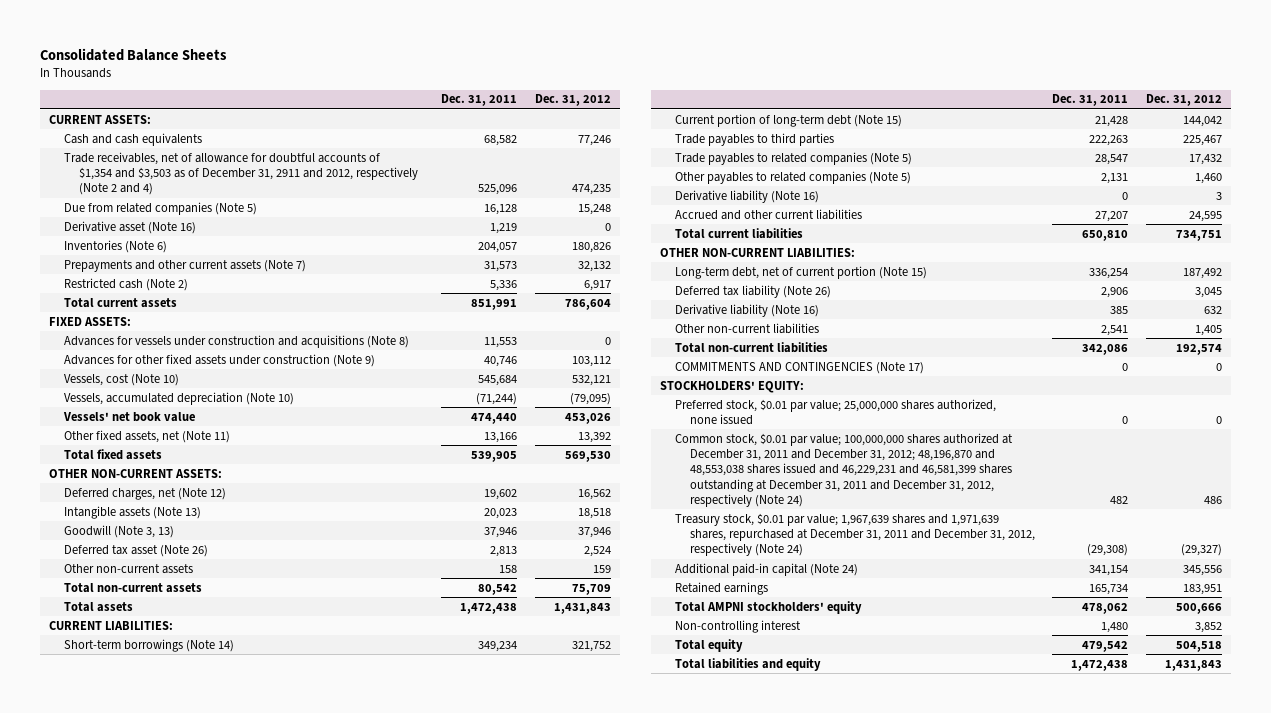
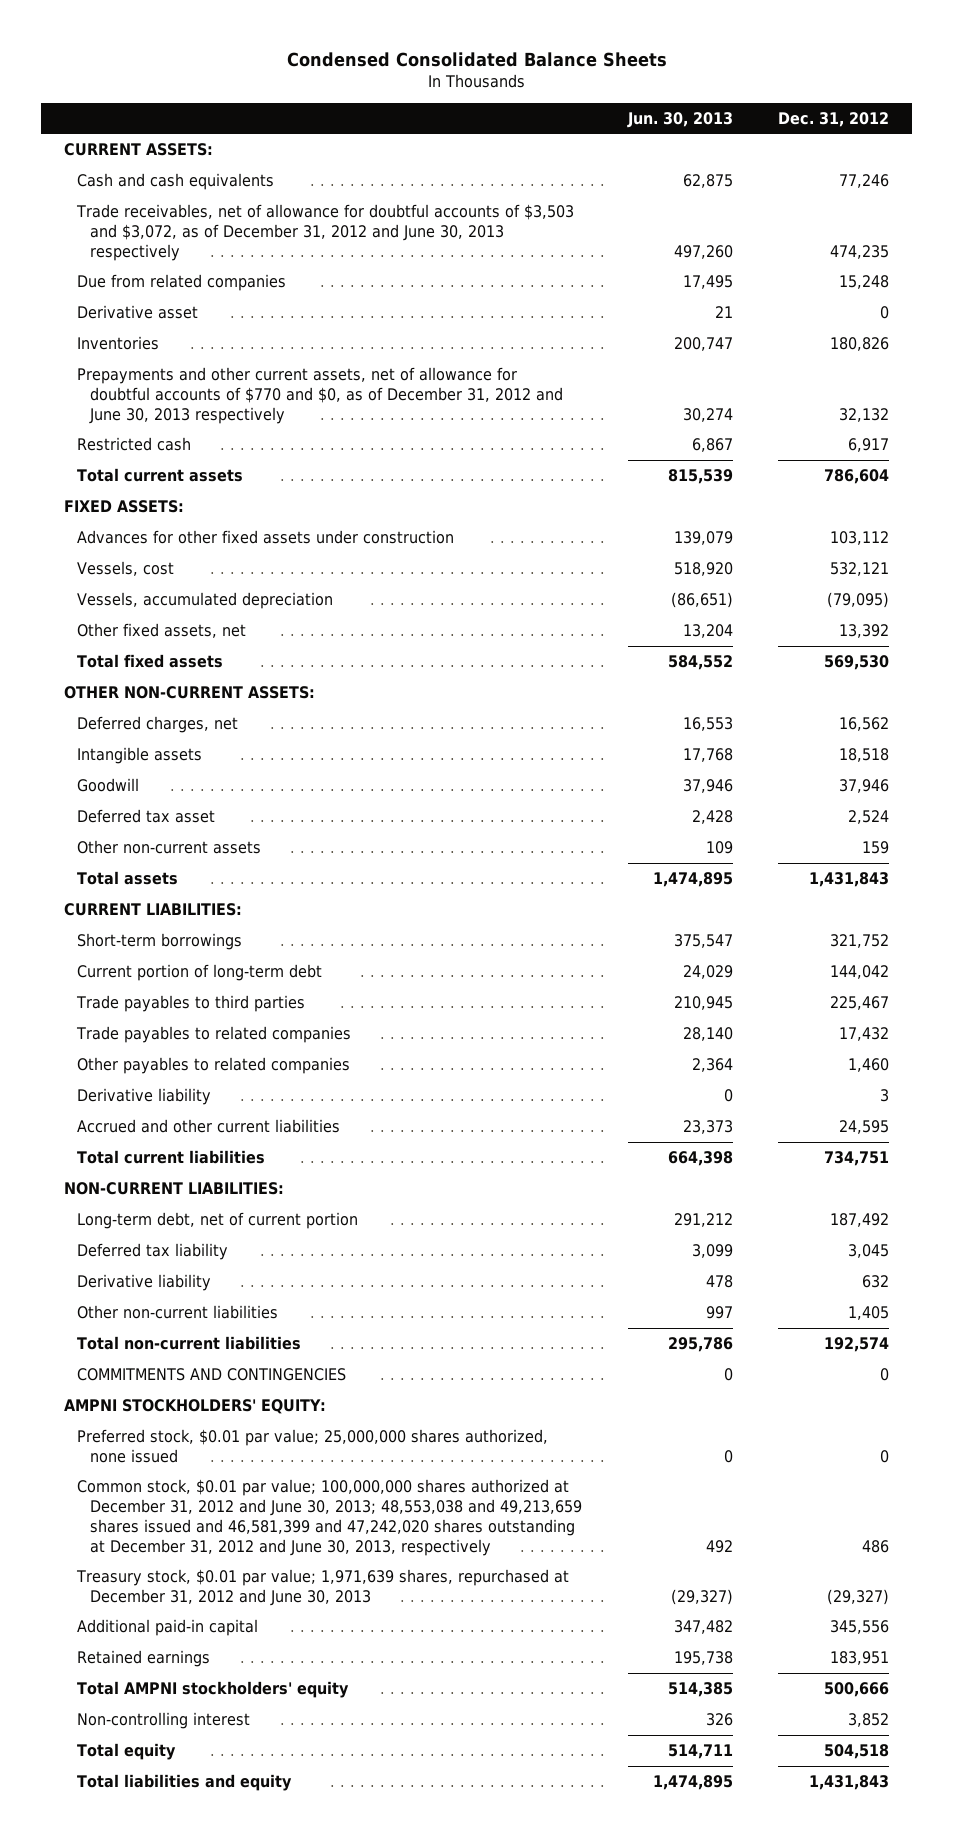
- Consolidated Balance Sheets
+ Condensed Consolidated Balance Sheets
- | Dec. 31, 2011 | Dec. 31, 2012
+ | Jun. 30, 2013 | Dec. 31, 2012
- Trade receivables, net of allowance for doubtful accounts of $1,354 and $3,503 as of December 31, 2911 and 2012, respectively (Note 2 and 4) | 525,096 | 474,235
- Due from related companies (Note 5) | 16,128 | 15,248
- Derivative asset (Note 16) | 1,219 | 0
- Inventories (Note 6) | 204,057 | 180,826
- Prepayments and other current assets (Note 7) | 31,573 | 32,132
- Restricted cash (Note 2) | 5,336 | 6,917
+ Trade receivables, net of allowance for doubtful accounts of $3,503 and $3,072, as of December 31, 2012 and June 30, 2013 respectively | 497,260 | 474,235
+ Due from related companies | 17,495 | 15,248
+ Derivative asset | 21 | 0
+ Inventories | 200,747 | 180,826
+ Prepayments and other current assets, net of allowance for doubtful accounts of $770 and $0, as of December 31, 2012 and June 30, 2013 respectively | 30,274 | 32,132
+ Restricted cash | 6,867 | 6,917
- Advances for vessels under construction and acquisitions (Note 8) | 11,553 | 0
- Advances for other fixed assets under construction (Note 9) | 40,746 | 103,112
- Vessels, cost (Note 10) | 545,684 | 532,121
- Vessels, accumulated depreciation (Note 10) | (71,244) | (79,095)
- Vessels' net book value | 474,440 | 453,026
- Other fixed assets, net (Note 11) | 13,166 | 13,392
+ Advances for other fixed assets under construction | 139,079 | 103,112
+ Vessels, cost | 518,920 | 532,121
+ Vessels, accumulated depreciation | (86,651) | (79,095)
+ Other fixed assets, net | 13,204 | 13,392
- Deferred charges, net (Note 12) | 19,602 | 16,562
- Intangible assets (Note 13) | 20,023 | 18,518
- Goodwill (Note 3, 13) | 37,946 | 37,946
- Deferred tax asset (Note 26) | 2,813 | 2,524
+ Deferred charges, net | 16,553 | 16,562
+ Intangible assets | 17,768 | 18,518
+ Goodwill | 37,946 | 37,946
+ Deferred tax asset | 2,428 | 2,524
- Total non-current assets | 80,542 | 75,709
- Short-term borrowings (Note 14) | 349,234 | 321,752
- Current portion of long-term debt (Note 15) | 21,428 | 144,042
+ Short-term borrowings | 375,547 | 321,752
+ Current portion of long-term debt | 24,029 | 144,042
- Trade payables to related companies (Note 5) | 28,547 | 17,432
- Other payables to related companies (Note 5) | 2,131 | 1,460
- Derivative liability (Note 16) | 0 | 3
+ Trade payables to related companies | 28,140 | 17,432
+ Other payables to related companies | 2,364 | 1,460
+ Derivative liability | 0 | 3
- OTHER NON-CURRENT LIABILITIES:
- Long-term debt, net of current portion (Note 15) | 336,254 | 187,492
- Deferred tax liability (Note 26) | 2,906 | 3,045
- Derivative liability (Note 16) | 385 | 632
+ NON-CURRENT LIABILITIES:
+ Long-term debt, net of current portion | 291,212 | 187,492
+ Deferred tax liability | 3,099 | 3,045
+ Derivative liability | 478 | 632
- COMMITMENTS AND CONTINGENCIES (Note 17) | 0 | 0
- STOCKHOLDERS' EQUITY:
+ COMMITMENTS AND CONTINGENCIES | 0 | 0
+ AMPNI STOCKHOLDERS' EQUITY:
- Common stock, $0.01 par value; 100,000,000 shares authorized at December 31, 2011 and December 31, 2012; 48,196,870 and 48,553,038 shares issued and 46,229,231 and 46,581,399 shares outstanding at December 31, 2011 and December 31, 2012, respectively (Note 24) | 482 | 486
- Treasury stock, $0.01 par value; 1,967,639 shares and 1,971,639 shares, repurchased at December 31, 2011 and December 31, 2012, respectively (Note 24) | (29,308) | (29,327)
- Additional paid-in capital (Note 24) | 341,154 | 345,556
+ Common stock, $0.01 par value; 100,000,000 shares authorized at December 31, 2012 and June 30, 2013; 48,553,038 and 49,213,659 shares issued and 46,581,399 and 47,242,020 shares outstanding at December 31, 2012 and June 30, 2013, respectively | 492 | 486
+ Treasury stock, $0.01 par value; 1,971,639 shares, repurchased at December 31, 2012 and June 30, 2013 | (29,327) | (29,327)
+ Additional paid-in capital | 347,482 | 345,556

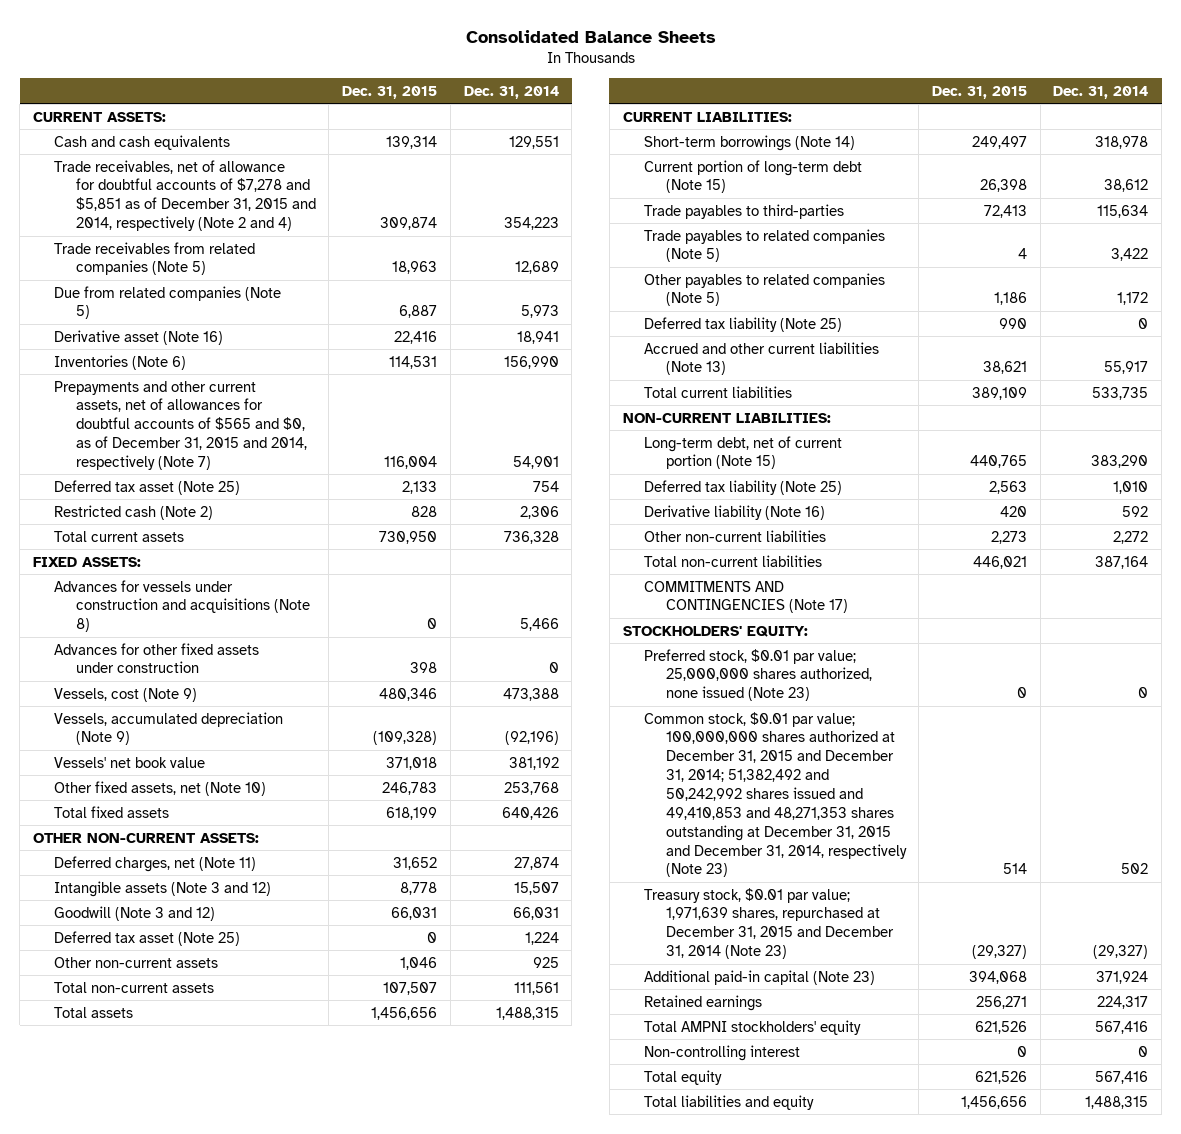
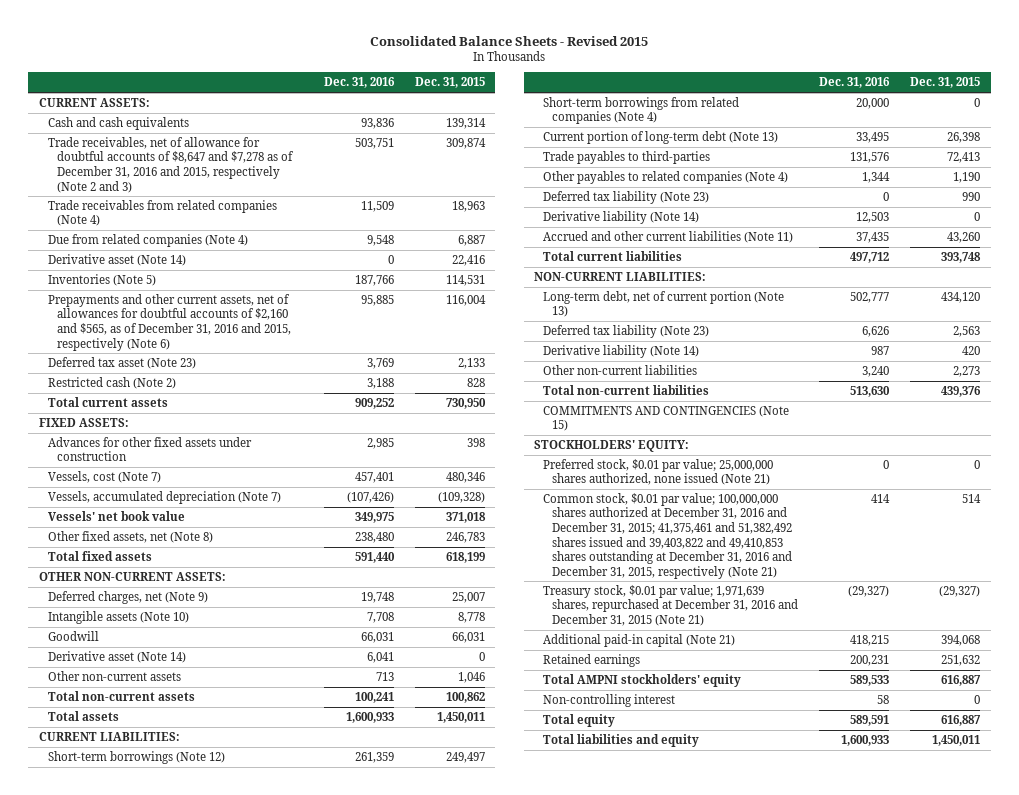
- Consolidated Balance Sheets
+ Consolidated Balance Sheets - Revised 2015
- | Dec. 31, 2015 | Dec. 31, 2014
+ | Dec. 31, 2016 | Dec. 31, 2015
- Trade receivables, net of allowance for doubtful accounts of $7,278 and $5,851 as of December 31, 2015 and 2014, respectively (Note 2 and 4) | 309,874 | 354,223
- Trade receivables from related companies (Note 5) | 18,963 | 12,689
- Due from related companies (Note 5) | 6,887 | 5,973
- Derivative asset (Note 16) | 22,416 | 18,941
- Inventories (Note 6) | 114,531 | 156,990
- Prepayments and other current assets, net of allowances for doubtful accounts of $565 and $0, as of December 31, 2015 and 2014, respectively (Note 7) | 116,004 | 54,901
- Deferred tax asset (Note 25) | 2,133 | 754
+ Trade receivables, net of allowance for doubtful accounts of $8,647 and $7,278 as of December 31, 2016 and 2015, respectively (Note 2 and 3) | 503,751 | 309,874
+ Trade receivables from related companies (Note 4) | 11,509 | 18,963
+ Due from related companies (Note 4) | 9,548 | 6,887
+ Derivative asset (Note 14) | 0 | 22,416
+ Inventories (Note 5) | 187,766 | 114,531
+ Prepayments and other current assets, net of allowances for doubtful accounts of $2,160 and $565, as of December 31, 2016 and 2015, respectively (Note 6) | 95,885 | 116,004
+ Deferred tax asset (Note 23) | 3,769 | 2,133
- Advances for vessels under construction and acquisitions (Note 8) | 0 | 5,466
- Vessels, cost (Note 9) | 480,346 | 473,388
- Vessels, accumulated depreciation (Note 9) | (109,328) | (92,196)
+ Vessels, cost (Note 7) | 457,401 | 480,346
+ Vessels, accumulated depreciation (Note 7) | (107,426) | (109,328)
- Other fixed assets, net (Note 10) | 246,783 | 253,768
+ Other fixed assets, net (Note 8) | 238,480 | 246,783
- Deferred charges, net (Note 11) | 31,652 | 27,874
- Intangible assets (Note 3 and 12) | 8,778 | 15,507
- Goodwill (Note 3 and 12) | 66,031 | 66,031
- Deferred tax asset (Note 25) | 0 | 1,224
+ Deferred charges, net (Note 9) | 19,748 | 25,007
+ Intangible assets (Note 10) | 7,708 | 8,778
+ Goodwill | 66,031 | 66,031
+ Derivative asset (Note 14) | 6,041 | 0
- Total non-current assets | 107,507 | 111,561
- Total assets | 1,456,656 | 1,488,315
+ Total non-current assets | 100,241 | 100,862
+ Total assets | 1,600,933 | 1,450,011
- Short-term borrowings (Note 14) | 249,497 | 318,978
- Current portion of long-term debt (Note 15) | 26,398 | 38,612
+ Short-term borrowings (Note 12) | 261,359 | 249,497
+ Short-term borrowings from related companies (Note 4) | 20,000 | 0
+ Current portion of long-term debt (Note 13) | 33,495 | 26,398
- Trade payables to related companies (Note 5) | 4 | 3,422
- Other payables to related companies (Note 5) | 1,186 | 1,172
- Deferred tax liability (Note 25) | 990 | 0
- Accrued and other current liabilities (Note 13) | 38,621 | 55,917
- Total current liabilities | 389,109 | 533,735
+ Other payables to related companies (Note 4) | 1,344 | 1,190
+ Deferred tax liability (Note 23) | 0 | 990
+ Derivative liability (Note 14) | 12,503 | 0
+ Accrued and other current liabilities (Note 11) | 37,435 | 43,260
+ Total current liabilities | 497,712 | 393,748
- Long-term debt, net of current portion (Note 15) | 440,765 | 383,290
- Deferred tax liability (Note 25) | 2,563 | 1,010
- Derivative liability (Note 16) | 420 | 592
+ Long-term debt, net of current portion (Note 13) | 502,777 | 434,120
+ Deferred tax liability (Note 23) | 6,626 | 2,563
+ Derivative liability (Note 14) | 987 | 420
- Total non-current liabilities | 446,021 | 387,164
- COMMITMENTS AND CONTINGENCIES (Note 17)
+ Total non-current liabilities | 513,630 | 439,376
+ COMMITMENTS AND CONTINGENCIES (Note 15)
- Preferred stock, $0.01 par value; 25,000,000 shares authorized, none issued (Note 23) | 0 | 0
- Common stock, $0.01 par value; 100,000,000 shares authorized at December 31, 2015 and December 31, 2014; 51,382,492 and 50,242,992 shares issued and 49,410,853 and 48,271,353 shares outstanding at December 31, 2015 and December 31, 2014, respectively (Note 23) | 514 | 502
- Treasury stock, $0.01 par value; 1,971,639 shares, repurchased at December 31, 2015 and December 31, 2014 (Note 23) | (29,327) | (29,327)
- Additional paid-in capital (Note 23) | 394,068 | 371,924
- Retained earnings | 256,271 | 224,317
- Total AMPNI stockholders' equity | 621,526 | 567,416
+ Preferred stock, $0.01 par value; 25,000,000 shares authorized, none issued (Note 21) | 0 | 0
+ Common stock, $0.01 par value; 100,000,000 shares authorized at December 31, 2016 and December 31, 2015; 41,375,461 and 51,382,492 shares issued and 39,403,822 and 49,410,853 shares outstanding at December 31, 2016 and December 31, 2015, respectively (Note 21) | 414 | 514
+ Treasury stock, $0.01 par value; 1,971,639 shares, repurchased at December 31, 2016 and December 31, 2015 (Note 21) | (29,327) | (29,327)
+ Additional paid-in capital (Note 21) | 418,215 | 394,068
+ Retained earnings | 200,231 | 251,632
+ Total AMPNI stockholders' equity | 589,533 | 616,887
- Total equity | 621,526 | 567,416
- Total liabilities and equity | 1,456,656 | 1,488,315
+ Total equity | 589,591 | 616,887
+ Total liabilities and equity | 1,600,933 | 1,450,011

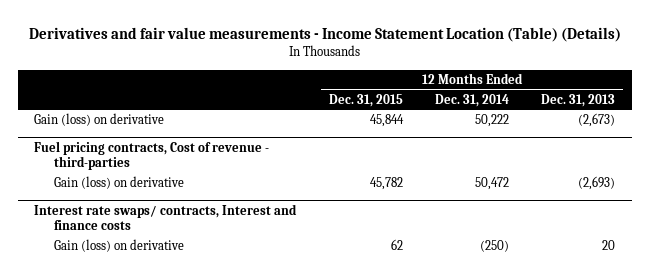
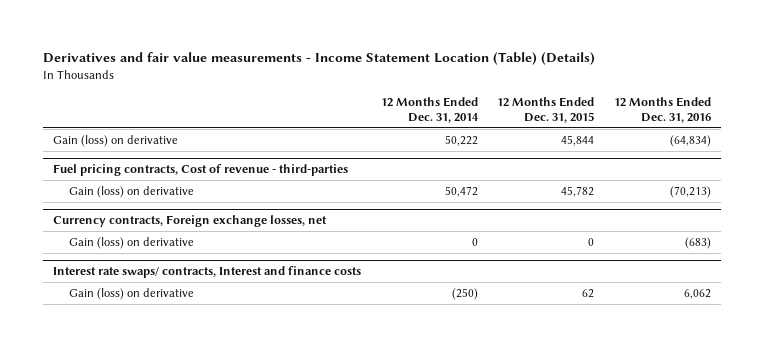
- | 12 Months Ended Dec. 31, 2015 | 12 Months Ended Dec. 31, 2014 | 12 Months Ended Dec. 31, 2013
+ | 12 Months Ended Dec. 31, 2014 | 12 Months Ended Dec. 31, 2015 | 12 Months Ended Dec. 31, 2016
+ Currency contracts, Foreign exchange losses, net
+ Gain (loss) on derivative | 0 | 0 | (683)

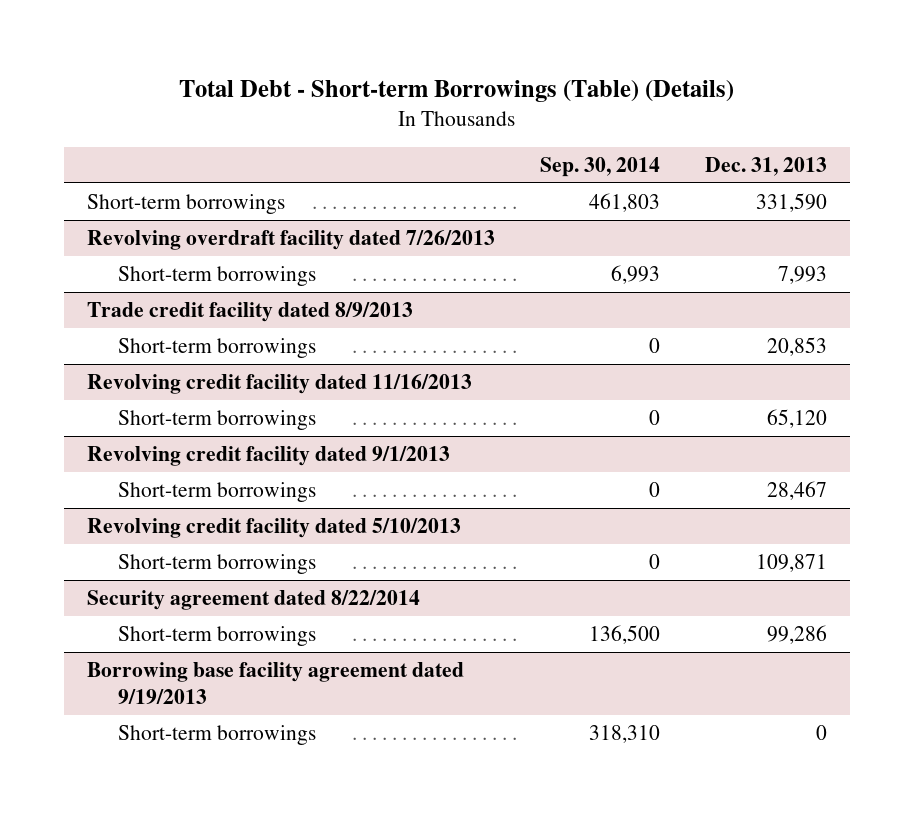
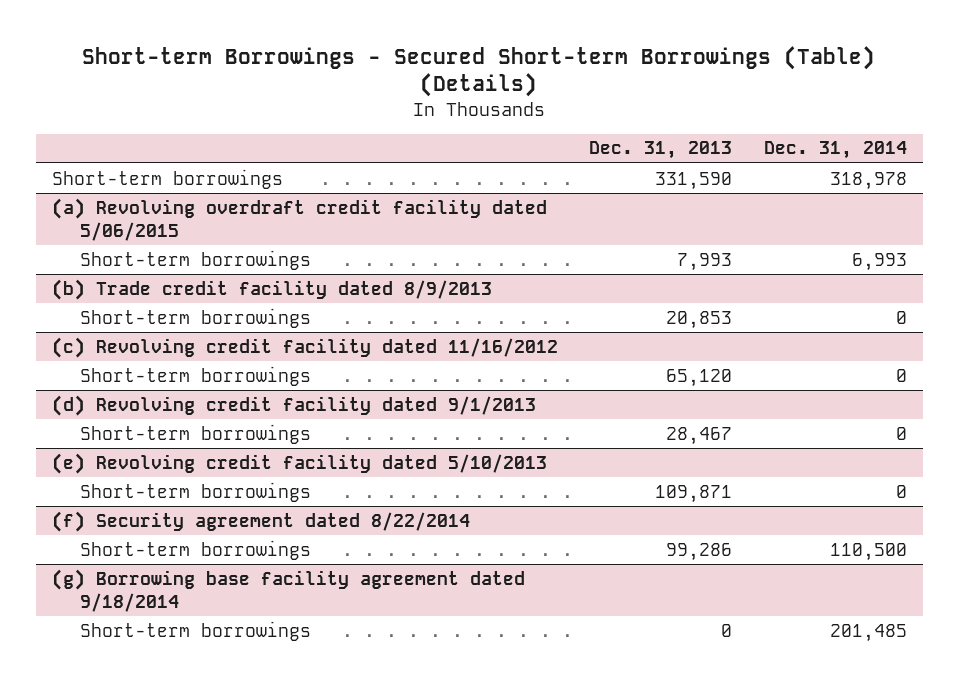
- Total Debt - Short-term Borrowings (Table) (Details)
+ Short-term Borrowings - Secured Short-term Borrowings (Table) (Details)
- | Sep. 30, 2014 | Dec. 31, 2013
+ | Dec. 31, 2013 | Dec. 31, 2014
- Revolving overdraft facility dated 7/26/2013
+ (a) Revolving overdraft credit facility dated 5/06/2015
- Trade credit facility dated 8/9/2013
+ (b) Trade credit facility dated 8/9/2013
- Revolving credit facility dated 11/16/2013
+ (c) Revolving credit facility dated 11/16/2012
- Revolving credit facility dated 9/1/2013
+ (d) Revolving credit facility dated 9/1/2013
- Revolving credit facility dated 5/10/2013
+ (e) Revolving credit facility dated 5/10/2013
- Security agreement dated 8/22/2014
+ (f) Security agreement dated 8/22/2014
- Borrowing base facility agreement dated 9/19/2013
+ (g) Borrowing base facility agreement dated 9/18/2014

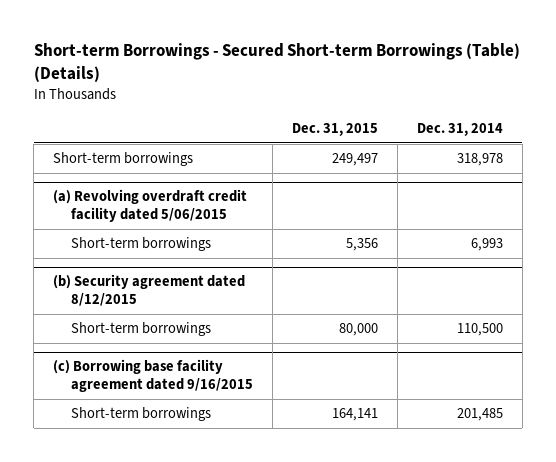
- | Dec. 31, 2013 | Dec. 31, 2014
+ | Dec. 31, 2015 | Dec. 31, 2014
- (b) Trade credit facility dated 8/9/2013
- Short-term borrowings | 20,853 | 0
- (c) Revolving credit facility dated 11/16/2012
- Short-term borrowings | 65,120 | 0
- (d) Revolving credit facility dated 9/1/2013
- Short-term borrowings | 28,467 | 0
- (e) Revolving credit facility dated 5/10/2013
- Short-term borrowings | 109,871 | 0
- (f) Security agreement dated 8/22/2014
+ (b) Security agreement dated 8/12/2015
- (g) Borrowing base facility agreement dated 9/18/2014
+ (c) Borrowing base facility agreement dated 9/16/2015

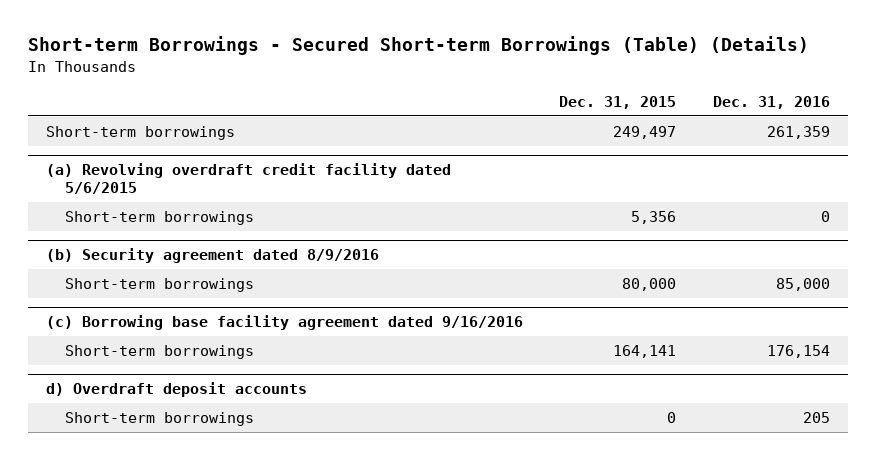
- | Dec. 31, 2015 | Dec. 31, 2014
+ | Dec. 31, 2015 | Dec. 31, 2016
- (a) Revolving overdraft credit facility dated 5/06/2015
+ (a) Revolving overdraft credit facility dated 5/6/2015
- (b) Security agreement dated 8/12/2015
+ (b) Security agreement dated 8/9/2016
- (c) Borrowing base facility agreement dated 9/16/2015
+ (c) Borrowing base facility agreement dated 9/16/2016
+ d) Overdraft deposit accounts
+ Short-term borrowings | 0 | 205

